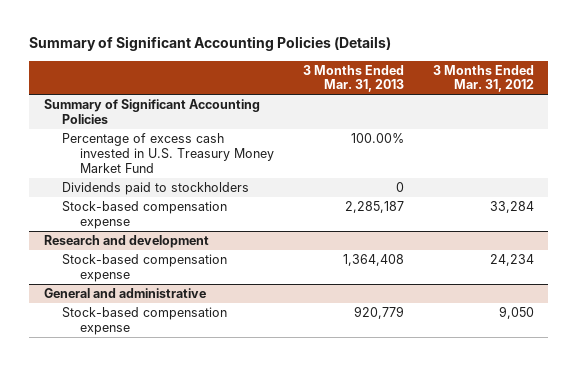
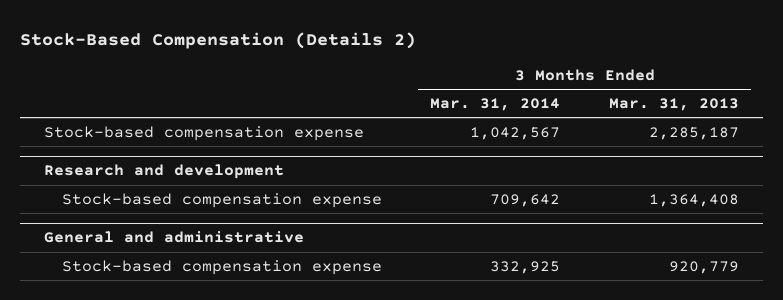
- Summary of Significant Accounting Policies (Details)
+ Stock-Based Compensation (Details 2)
- | 3 Months Ended Mar. 31, 2013 | 3 Months Ended Mar. 31, 2012
+ | 3 Months Ended Mar. 31, 2014 | 3 Months Ended Mar. 31, 2013
- Summary of Significant Accounting Policies
- Percentage of excess cash invested in U.S. Treasury Money Market Fund | 100.00% |
- Dividends paid to stockholders | 0 |

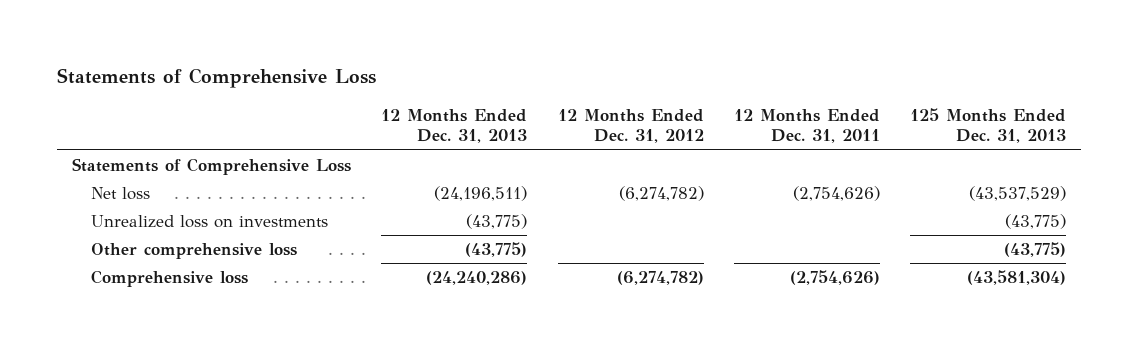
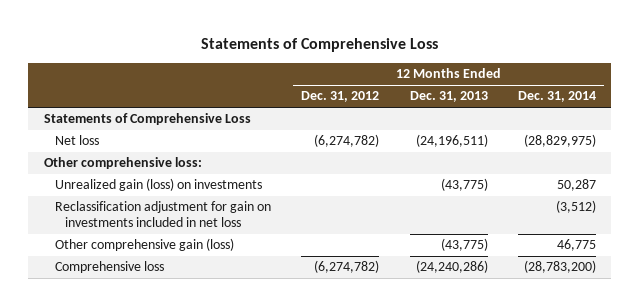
- | 12 Months Ended Dec. 31, 2013 | 12 Months Ended Dec. 31, 2012 | 12 Months Ended Dec. 31, 2011 | 125 Months Ended Dec. 31, 2013
+ | 12 Months Ended Dec. 31, 2012 | 12 Months Ended Dec. 31, 2013 | 12 Months Ended Dec. 31, 2014
- Unrealized loss on investments | (43,775) | | | (43,775)
- Other comprehensive loss | (43,775) | | | (43,775)
+ Other comprehensive loss:
+ Unrealized gain (loss) on investments | | (43,775) | 50,287
+ Reclassification adjustment for gain on investments included in net loss | | | (3,512)
+ Other comprehensive gain (loss) | | (43,775) | 46,775

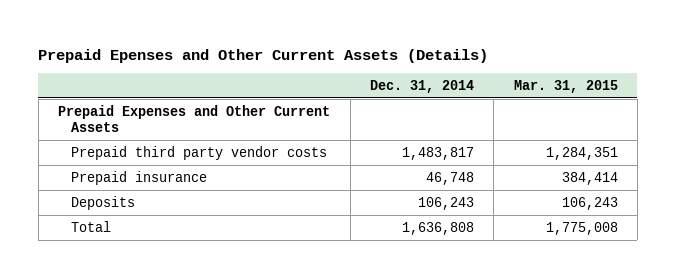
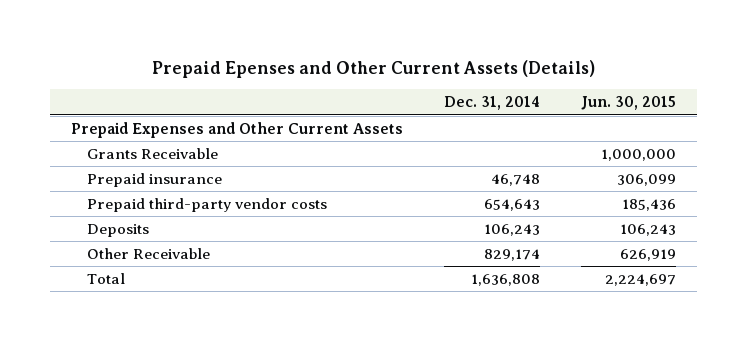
- | Dec. 31, 2014 | Mar. 31, 2015
+ | Dec. 31, 2014 | Jun. 30, 2015
- Prepaid third party vendor costs | 1,483,817 | 1,284,351
+ Grants Receivable | | 1,000,000
+ Prepaid third-party vendor costs | 654,643 | 185,436
+ Other Receivable | 829,174 | 626,919

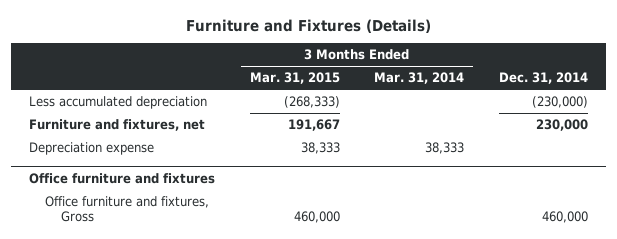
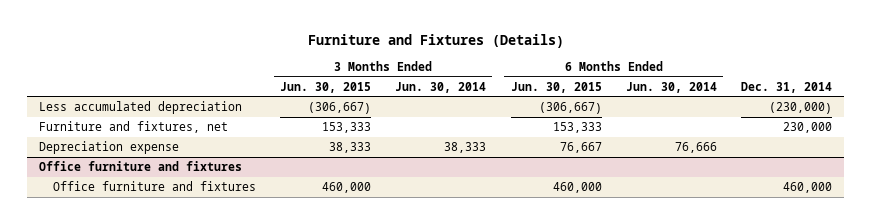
- | 3 Months Ended Mar. 31, 2015 | 3 Months Ended Mar. 31, 2014 | Dec. 31, 2014
+ | 3 Months Ended Jun. 30, 2015 | 3 Months Ended Jun. 30, 2014 | 6 Months Ended Jun. 30, 2015 | 6 Months Ended Jun. 30, 2014 | Dec. 31, 2014
@ Office furniture and fixtures
- Office furniture and fixtures, Gross | 460,000 | | 460,000
+ Office furniture and fixtures | 460,000 | | 460,000 | | 460,000

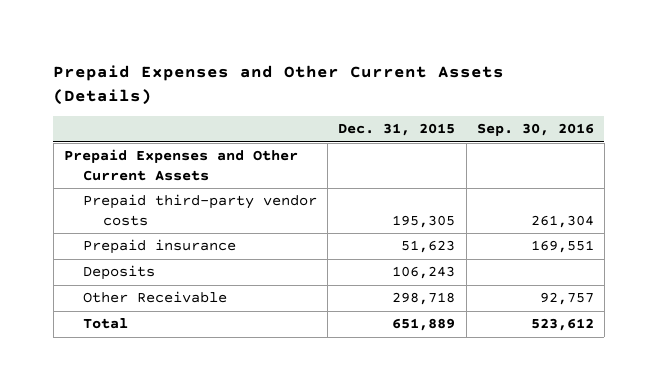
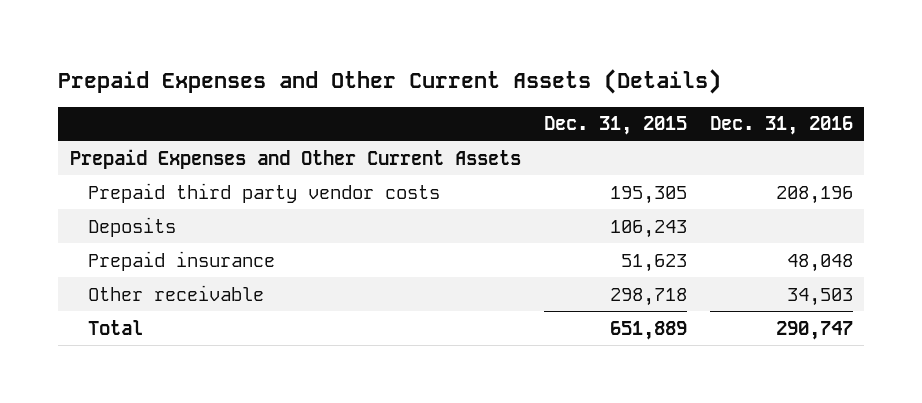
- | Dec. 31, 2015 | Sep. 30, 2016
+ | Dec. 31, 2015 | Dec. 31, 2016
- Prepaid third-party vendor costs | 195,305 | 261,304
+ Prepaid third party vendor costs | 195,305 | 208,196
- Other Receivable | 298,718 | 92,757
moved down: Prepaid insurance | 51,623 | 48,048
+ Other receivable | 298,718 | 34,503

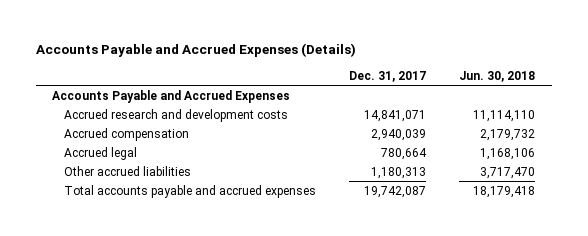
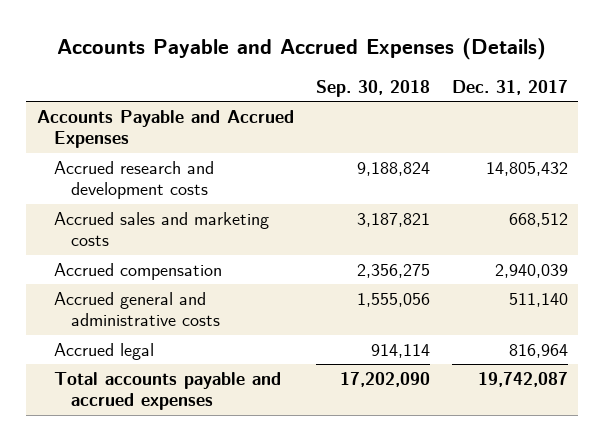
- | Dec. 31, 2017 | Jun. 30, 2018
+ | Sep. 30, 2018 | Dec. 31, 2017
- Accrued research and development costs | 14,841,071 | 11,114,110
+ Accrued research and development costs | 9,188,824 | 14,805,432
+ Accrued sales and marketing costs | 3,187,821 | 668,512
- Accrued legal | 780,664 | 1,168,106
- Other accrued liabilities | 1,180,313 | 3,717,470
+ Accrued general and administrative costs | 1,555,056 | 511,140
+ Accrued legal | 914,114 | 816,964

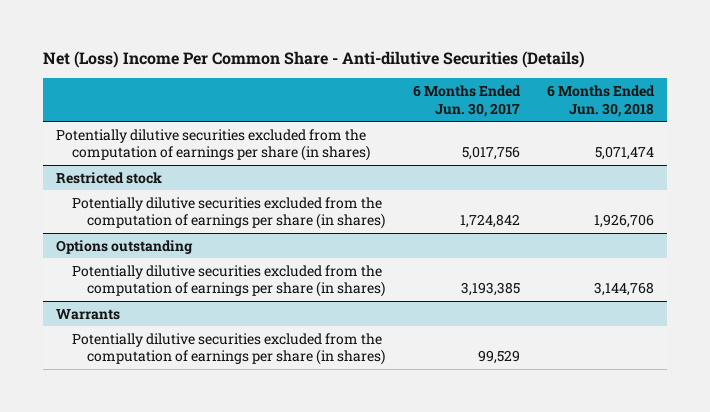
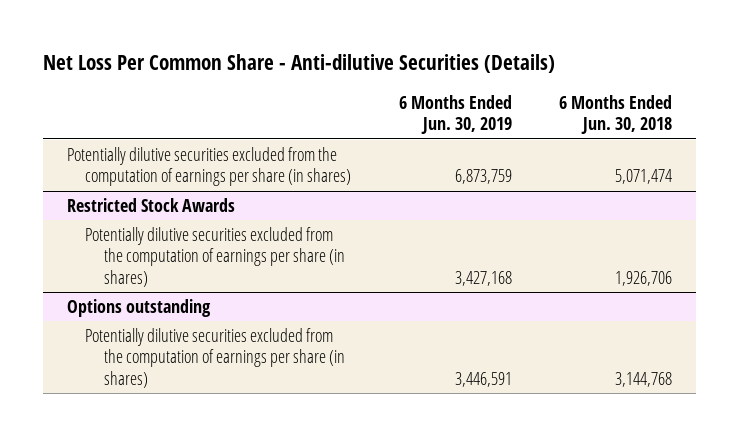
- Net (Loss) Income Per Common Share - Anti-dilutive Securities (Details)
+ Net Loss Per Common Share - Anti-dilutive Securities (Details)
- | 6 Months Ended Jun. 30, 2017 | 6 Months Ended Jun. 30, 2018
+ | 6 Months Ended Jun. 30, 2019 | 6 Months Ended Jun. 30, 2018
- Restricted stock
+ Restricted Stock Awards
- Warrants
- Potentially dilutive securities excluded from the computation of earnings per share (in shares) | 99,529 |

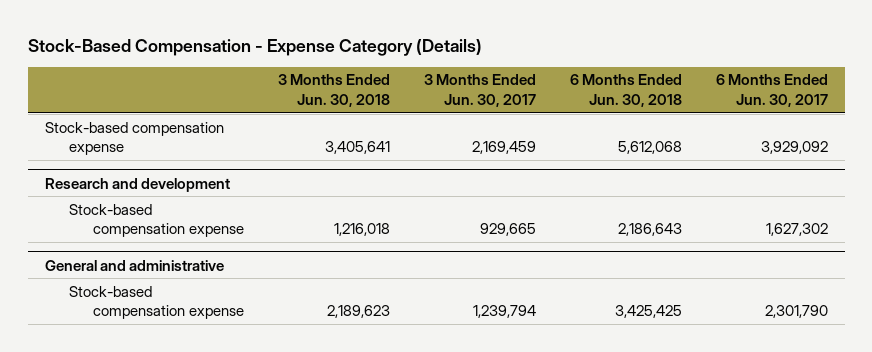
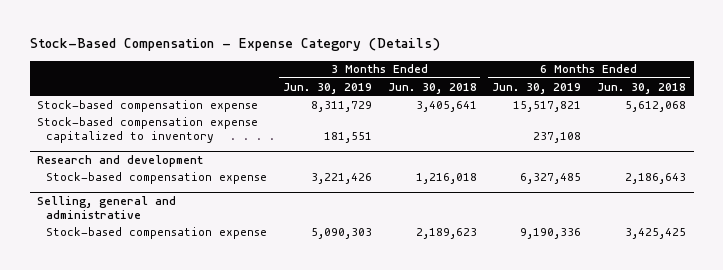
- | 3 Months Ended Jun. 30, 2018 | 3 Months Ended Jun. 30, 2017 | 6 Months Ended Jun. 30, 2018 | 6 Months Ended Jun. 30, 2017
+ | 3 Months Ended Jun. 30, 2019 | 3 Months Ended Jun. 30, 2018 | 6 Months Ended Jun. 30, 2019 | 6 Months Ended Jun. 30, 2018
+ Stock-based compensation expense capitalized to inventory | 181,551 | | 237,108 |
- General and administrative
+ Selling, general and administrative

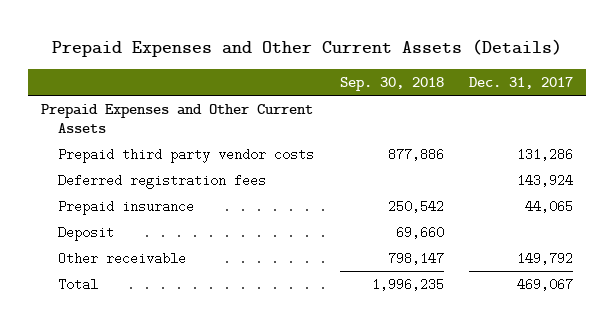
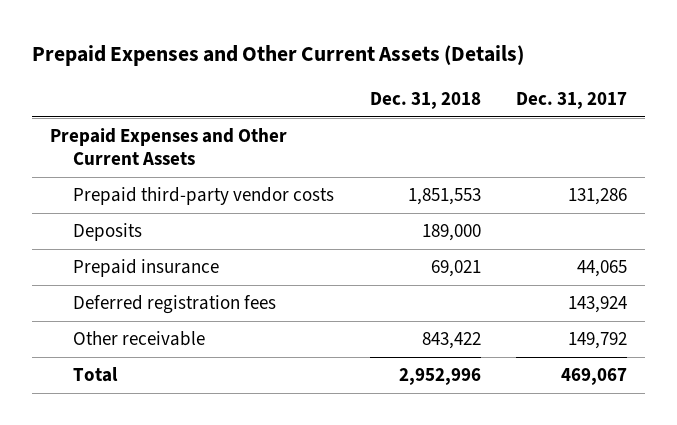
- | Sep. 30, 2018 | Dec. 31, 2017
+ | Dec. 31, 2018 | Dec. 31, 2017
- Prepaid third party vendor costs | 877,886 | 131,286
+ Prepaid third-party vendor costs | 1,851,553 | 131,286
+ Deposits | 189,000 |
- Deposit | 69,660 |
moved down: Deferred registration fees | | 143,924

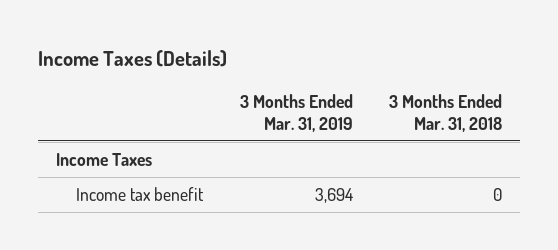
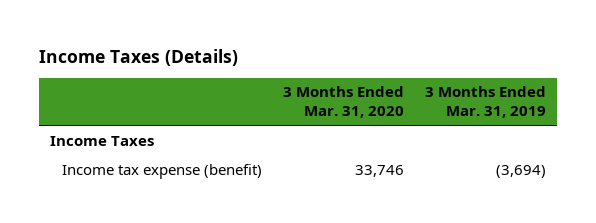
- | 3 Months Ended Mar. 31, 2019 | 3 Months Ended Mar. 31, 2018
+ | 3 Months Ended Mar. 31, 2020 | 3 Months Ended Mar. 31, 2019
- Income tax benefit | 3,694 | 0
+ Income tax expense (benefit) | 33,746 | (3,694)

